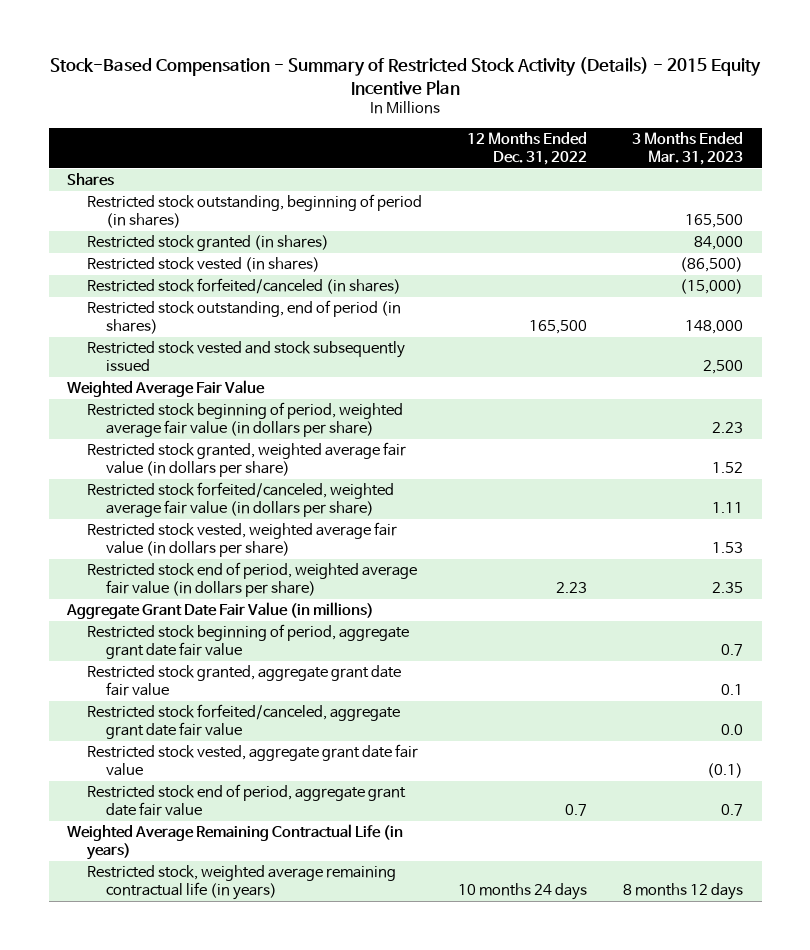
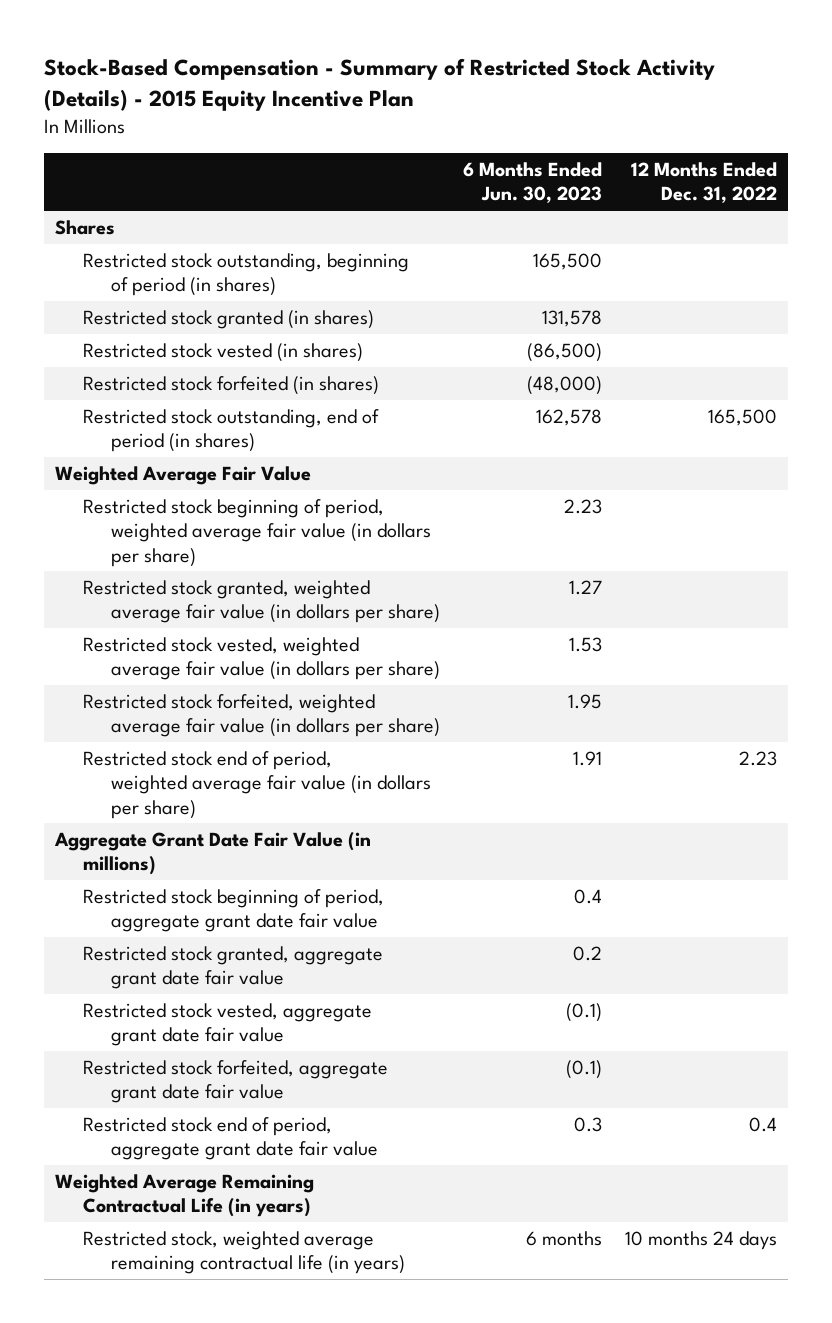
- | 12 Months Ended Dec. 31, 2022 | 3 Months Ended Mar. 31, 2023
+ | 6 Months Ended Jun. 30, 2023 | 12 Months Ended Dec. 31, 2022
- Restricted stock forfeited/canceled (in shares) | | (15,000)
+ Restricted stock forfeited (in shares) | (48,000) |
- Restricted stock vested and stock subsequently issued | | 2,500
- Restricted stock forfeited/canceled, weighted average fair value (in dollars per share) | | 1.11
+ Restricted stock forfeited, weighted average fair value (in dollars per share) | 1.95 |
- Restricted stock forfeited/canceled, aggregate grant date fair value | | 0.0
- Restricted stock end of period, aggregate grant date fair value | 0.7 | 0.7
+ Restricted stock forfeited, aggregate grant date fair value | (0.1) |
+ Restricted stock end of period, aggregate grant date fair value | 0.3 | 0.4

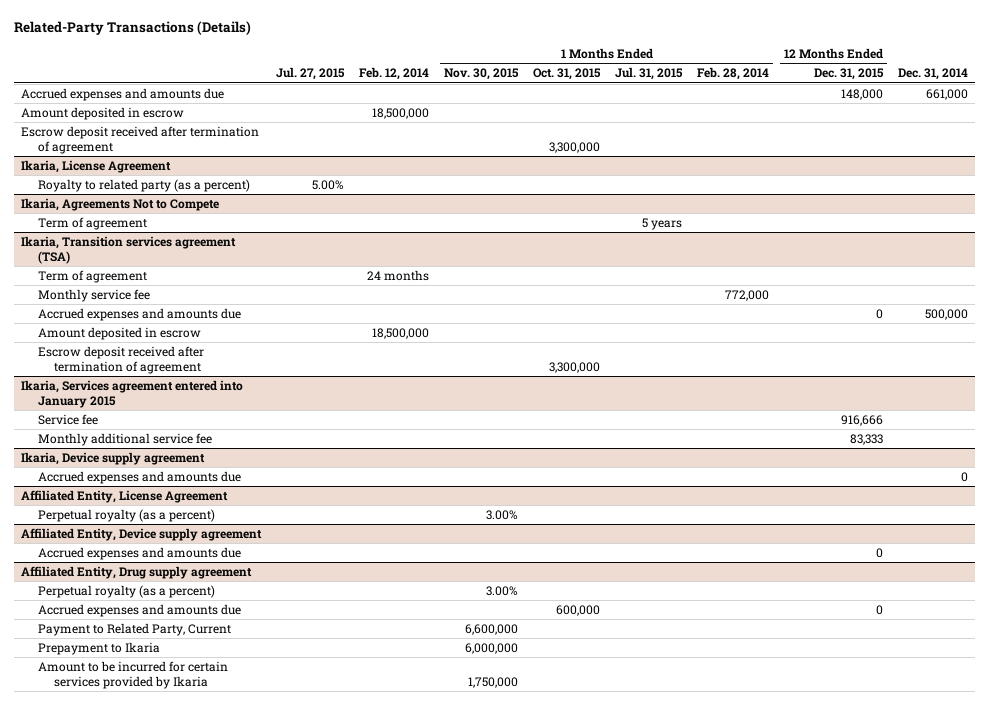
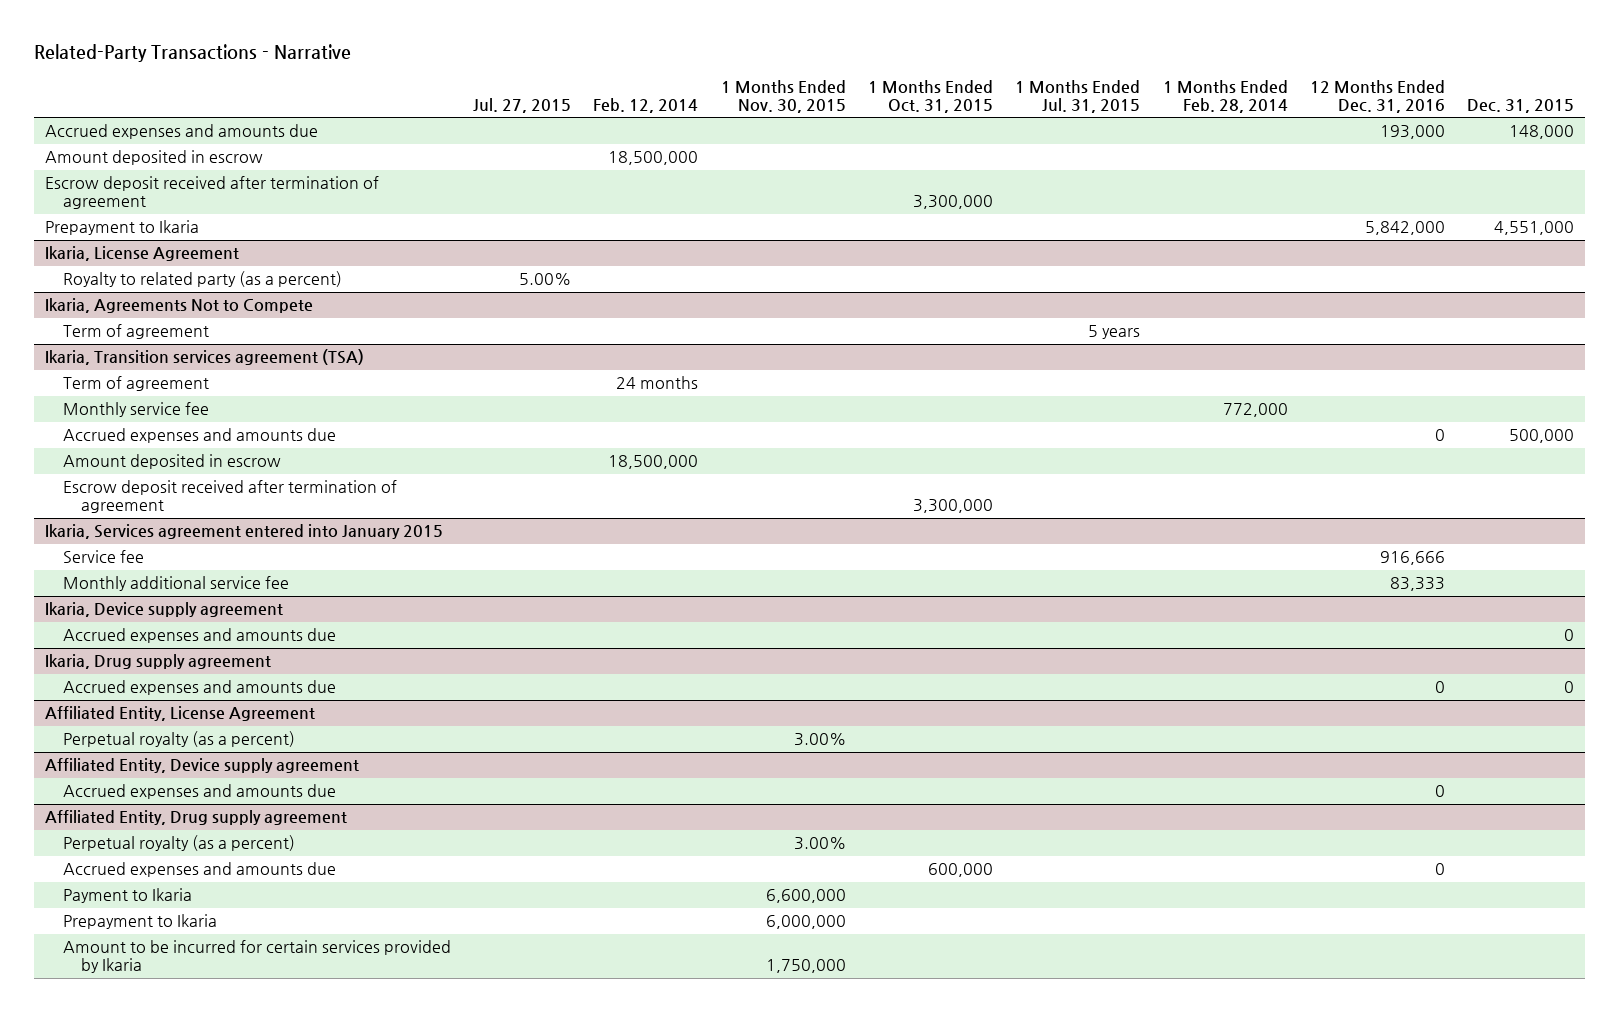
- Related-Party Transactions (Details)
+ Related-Party Transactions - Narrative
- | Jul. 27, 2015 | Feb. 12, 2014 | 1 Months Ended Nov. 30, 2015 | 1 Months Ended Oct. 31, 2015 | 1 Months Ended Jul. 31, 2015 | 1 Months Ended Feb. 28, 2014 | 12 Months Ended Dec. 31, 2015 | Dec. 31, 2014
+ | Jul. 27, 2015 | Feb. 12, 2014 | 1 Months Ended Nov. 30, 2015 | 1 Months Ended Oct. 31, 2015 | 1 Months Ended Jul. 31, 2015 | 1 Months Ended Feb. 28, 2014 | 12 Months Ended Dec. 31, 2016 | Dec. 31, 2015
+ Prepayment to Ikaria | | | | | | | 5,842,000 | 4,551,000
+ Ikaria, Drug supply agreement
+ Accrued expenses and amounts due | | | | | | | 0 | 0
@ Affiliated Entity, Drug supply agreement
- Payment to Related Party, Current | | | 6,600,000 | | | | |
+ Payment to Ikaria | | | 6,600,000 | | | | |

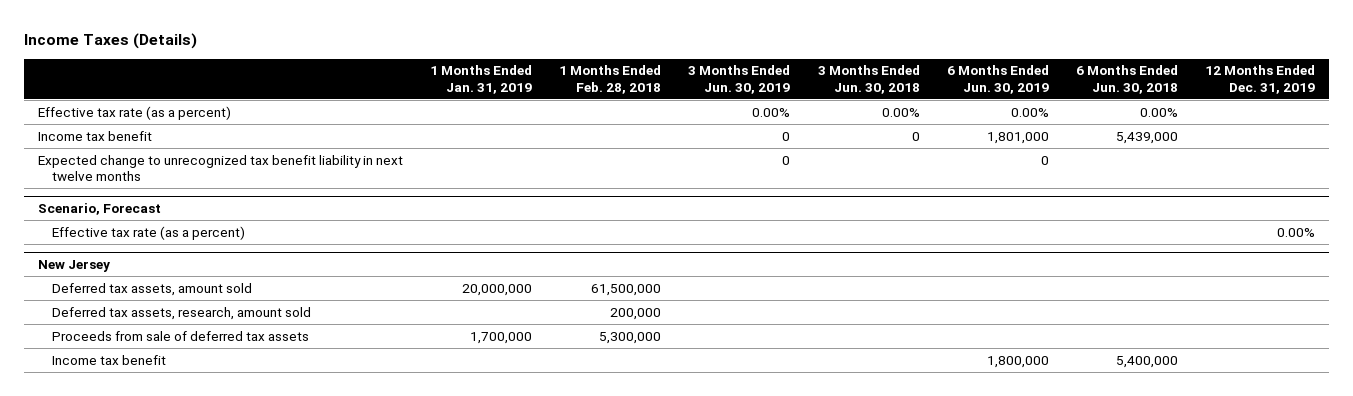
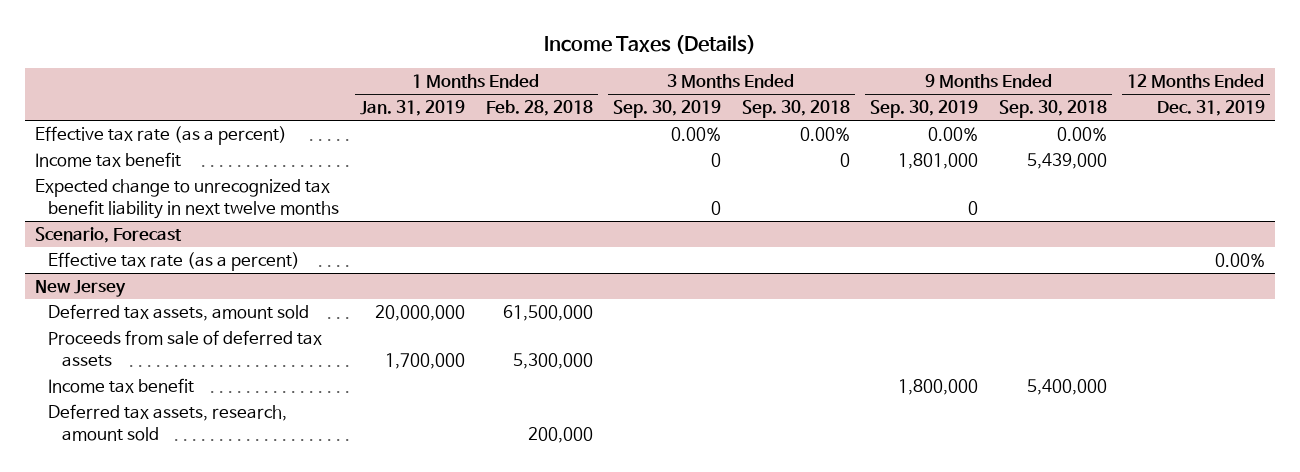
- | 1 Months Ended Jan. 31, 2019 | 1 Months Ended Feb. 28, 2018 | 3 Months Ended Jun. 30, 2019 | 3 Months Ended Jun. 30, 2018 | 6 Months Ended Jun. 30, 2019 | 6 Months Ended Jun. 30, 2018 | 12 Months Ended Dec. 31, 2019
+ | 1 Months Ended Jan. 31, 2019 | 1 Months Ended Feb. 28, 2018 | 3 Months Ended Sep. 30, 2019 | 3 Months Ended Sep. 30, 2018 | 9 Months Ended Sep. 30, 2019 | 9 Months Ended Sep. 30, 2018 | 12 Months Ended Dec. 31, 2019
@ New Jersey
moved down: Deferred tax assets, research, amount sold | | 200,000 | | | | |

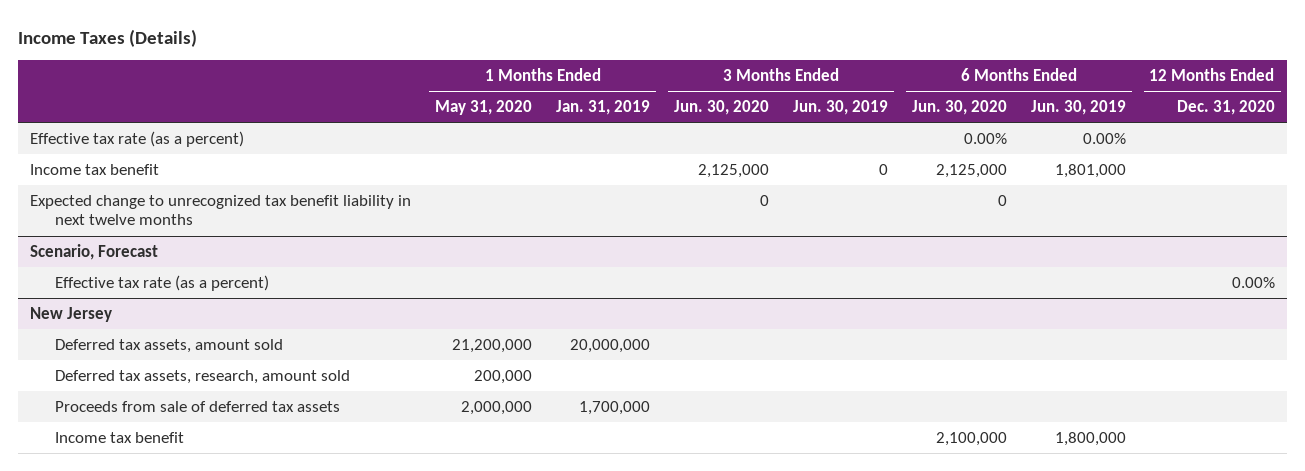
- | 1 Months Ended Jan. 31, 2019 | 1 Months Ended Feb. 28, 2018 | 3 Months Ended Sep. 30, 2019 | 3 Months Ended Sep. 30, 2018 | 9 Months Ended Sep. 30, 2019 | 9 Months Ended Sep. 30, 2018 | 12 Months Ended Dec. 31, 2019
+ | 1 Months Ended May 31, 2020 | 1 Months Ended Jan. 31, 2019 | 3 Months Ended Jun. 30, 2020 | 3 Months Ended Jun. 30, 2019 | 6 Months Ended Jun. 30, 2020 | 6 Months Ended Jun. 30, 2019 | 12 Months Ended Dec. 31, 2020
@ New Jersey
moved up: Deferred tax assets, research, amount sold | 200,000 | | | | | |

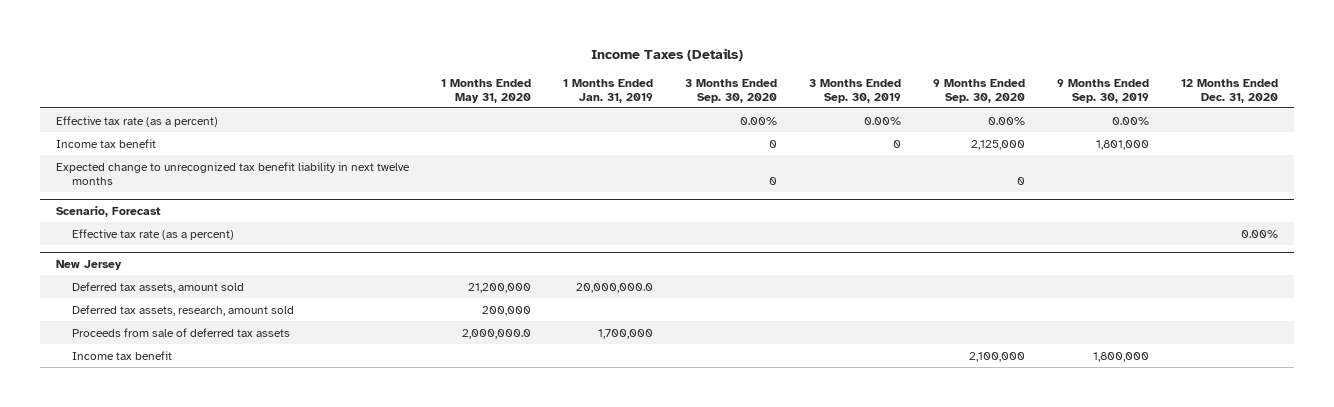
- | 1 Months Ended May 31, 2020 | 1 Months Ended Jan. 31, 2019 | 3 Months Ended Jun. 30, 2020 | 3 Months Ended Jun. 30, 2019 | 6 Months Ended Jun. 30, 2020 | 6 Months Ended Jun. 30, 2019 | 12 Months Ended Dec. 31, 2020
+ | 1 Months Ended May 31, 2020 | 1 Months Ended Jan. 31, 2019 | 3 Months Ended Sep. 30, 2020 | 3 Months Ended Sep. 30, 2019 | 9 Months Ended Sep. 30, 2020 | 9 Months Ended Sep. 30, 2019 | 12 Months Ended Dec. 31, 2020
@ New Jersey
- Deferred tax assets, amount sold | 21,200,000 | 20,000,000 | | | | |
+ Deferred tax assets, amount sold | 21,200,000 | 20,000,000.0 | | | | |
- Proceeds from sale of deferred tax assets | 2,000,000 | 1,700,000 | | | | |
+ Proceeds from sale of deferred tax assets | 2,000,000.0 | 1,700,000 | | | | |

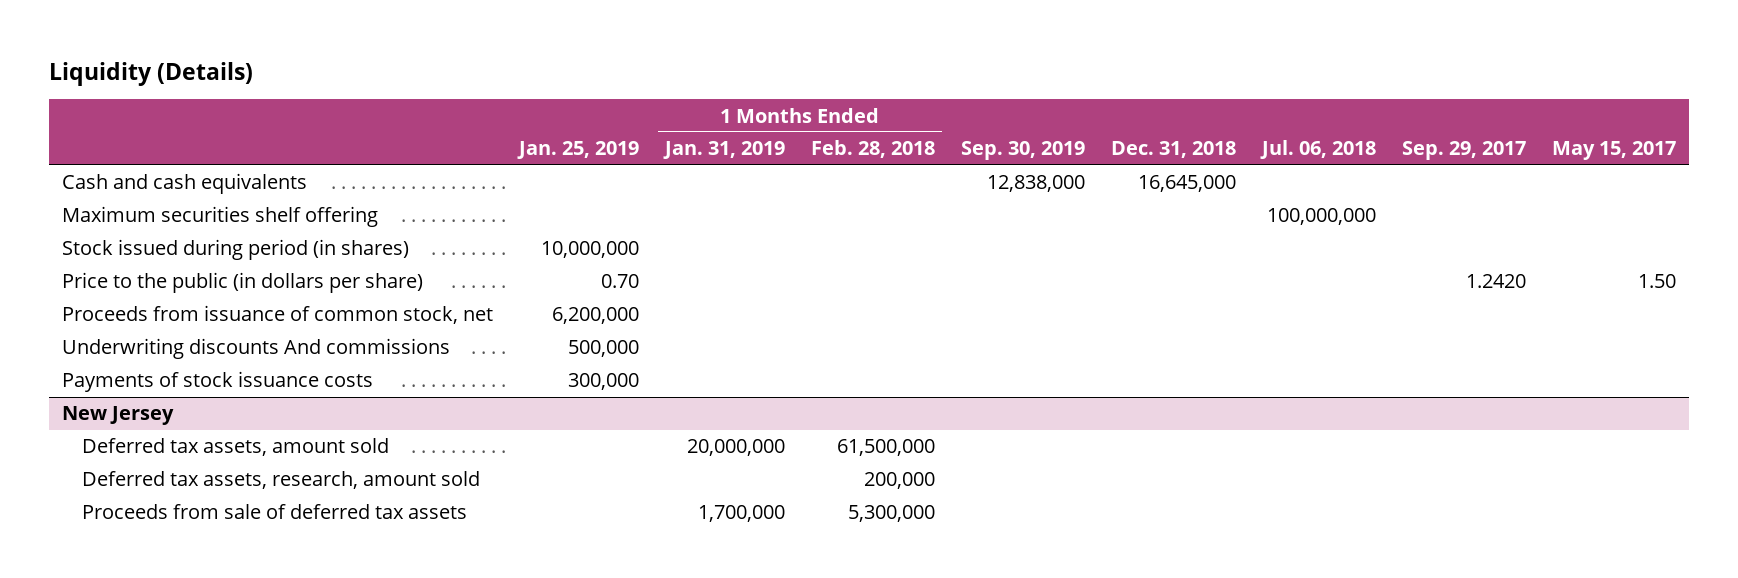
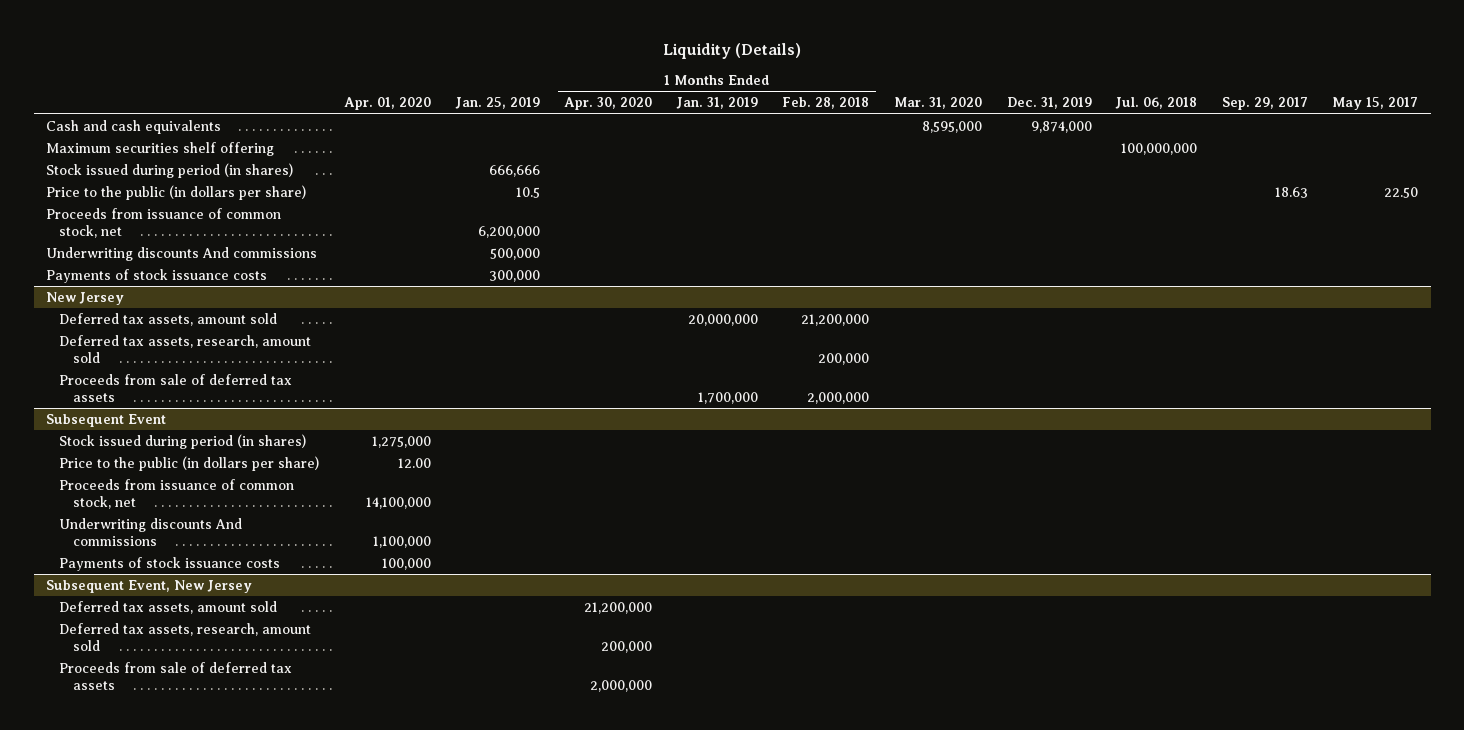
- | Jan. 25, 2019 | 1 Months Ended Jan. 31, 2019 | 1 Months Ended Feb. 28, 2018 | Sep. 30, 2019 | Dec. 31, 2018 | Jul. 06, 2018 | Sep. 29, 2017 | May 15, 2017
+ | Apr. 01, 2020 | Jan. 25, 2019 | 1 Months Ended Apr. 30, 2020 | 1 Months Ended Jan. 31, 2019 | 1 Months Ended Feb. 28, 2018 | Mar. 31, 2020 | Dec. 31, 2019 | Jul. 06, 2018 | Sep. 29, 2017 | May 15, 2017
- Stock issued during period (in shares) | 10,000,000 | | | | | | |
- Price to the public (in dollars per share) | 0.70 | | | | | | 1.2420 | 1.50
+ Stock issued during period (in shares) | | 666,666 | | | | | | | |
+ Price to the public (in dollars per share) | | 10.5 | | | | | | | 18.63 | 22.50
@ New Jersey
- Deferred tax assets, amount sold | | 20,000,000 | 61,500,000 | | | | |
+ Deferred tax assets, amount sold | | | | 20,000,000 | 21,200,000 | | | | |
- Proceeds from sale of deferred tax assets | | 1,700,000 | 5,300,000 | | | | |
+ Proceeds from sale of deferred tax assets | | | | 1,700,000 | 2,000,000 | | | | |
+ Subsequent Event
+ Stock issued during period (in shares) | 1,275,000 | | | | | | | | |
+ Price to the public (in dollars per share) | 12.00 | | | | | | | | |
+ Proceeds from issuance of common stock, net | 14,100,000 | | | | | | | | |
+ Underwriting discounts And commissions | 1,100,000 | | | | | | | | |
+ Payments of stock issuance costs | 100,000 | | | | | | | | |
+ Subsequent Event, New Jersey
+ Deferred tax assets, amount sold | | | 21,200,000 | | | | | | |
+ Deferred tax assets, research, amount sold | | | 200,000 | | | | | | |
+ Proceeds from sale of deferred tax assets | | | 2,000,000 | | | | | | |

